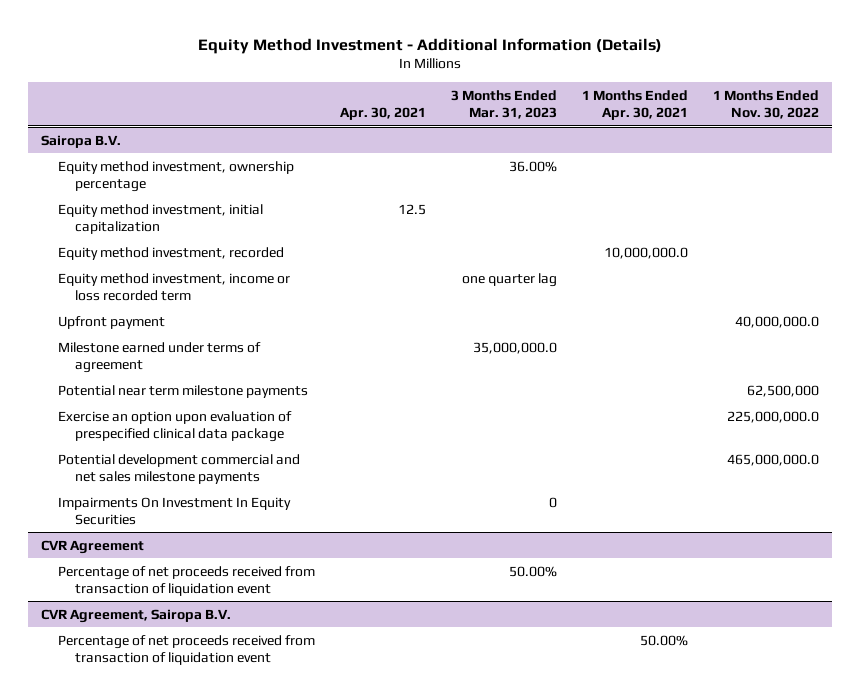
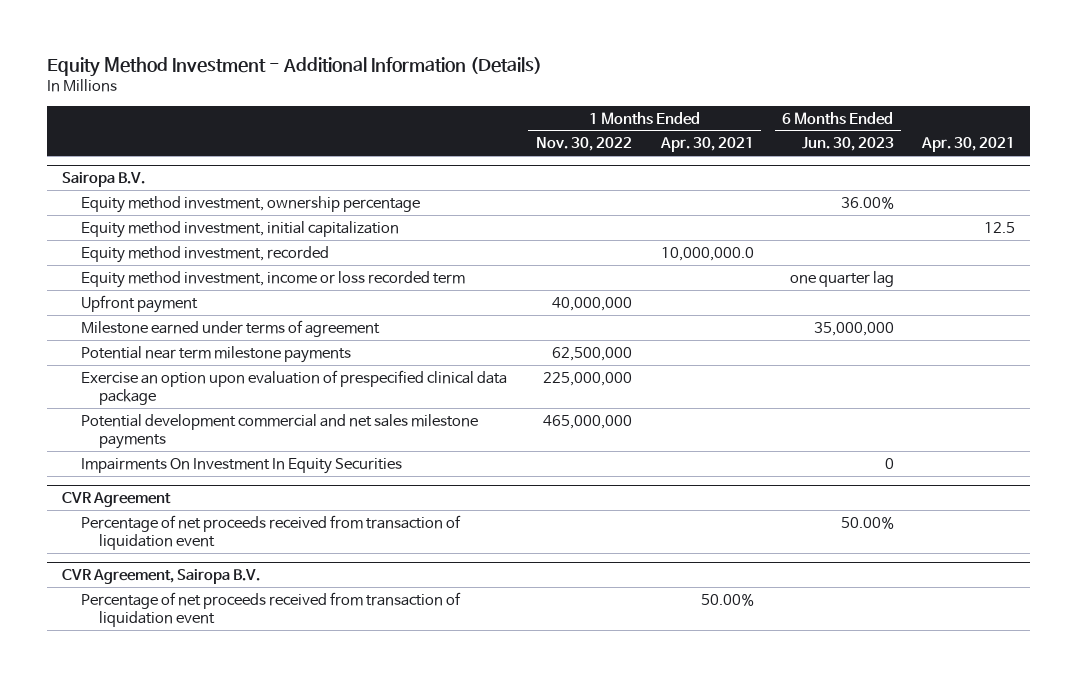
- | Apr. 30, 2021 | 3 Months Ended Mar. 31, 2023 | 1 Months Ended Apr. 30, 2021 | 1 Months Ended Nov. 30, 2022
+ | 1 Months Ended Nov. 30, 2022 | 1 Months Ended Apr. 30, 2021 | 6 Months Ended Jun. 30, 2023 | Apr. 30, 2021
@ Sairopa B.V.
- Upfront payment | | | | 40,000,000.0
+ Upfront payment | 40,000,000 | | |
- Exercise an option upon evaluation of prespecified clinical data package | | | | 225,000,000.0
- Potential development commercial and net sales milestone payments | | | | 465,000,000.0
+ Exercise an option upon evaluation of prespecified clinical data package | 225,000,000 | | |
+ Potential development commercial and net sales milestone payments | 465,000,000 | | |

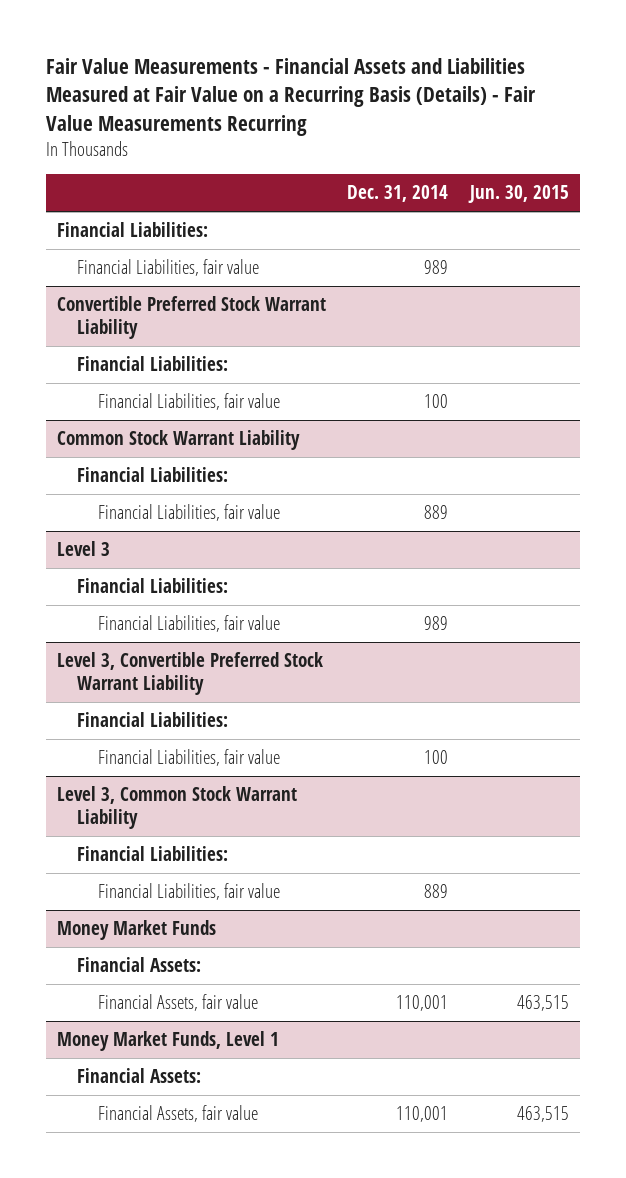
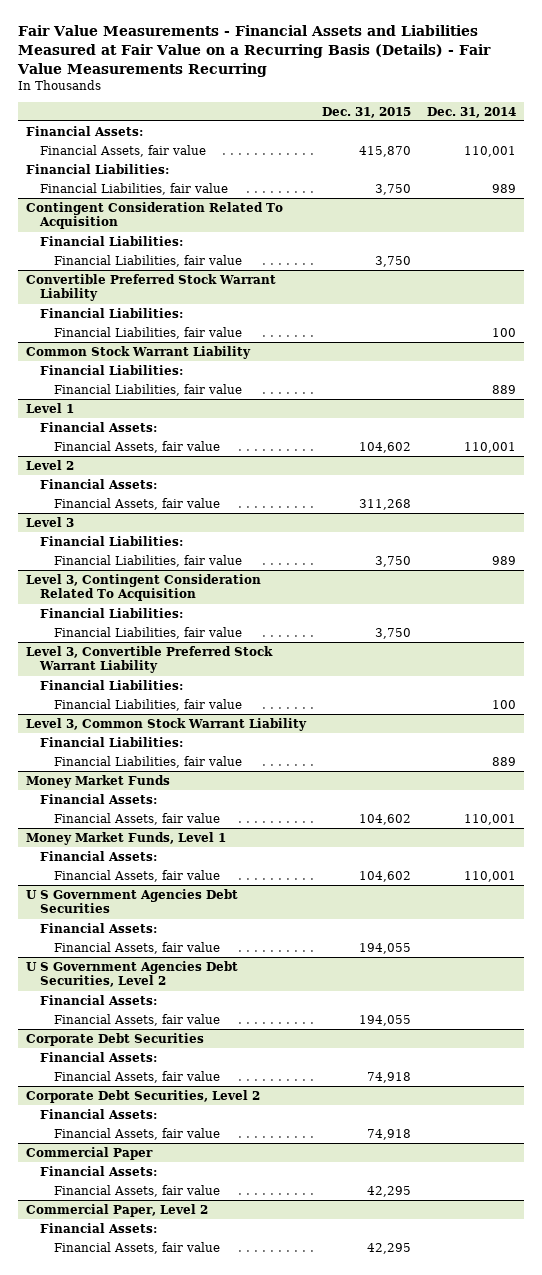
- | Dec. 31, 2014 | Jun. 30, 2015
+ | Dec. 31, 2015 | Dec. 31, 2014
+ Financial Assets:
+ Financial Assets, fair value | 415,870 | 110,001
+ Contingent Consideration Related To Acquisition
+ Financial Liabilities:
+ Financial Liabilities, fair value | 3,750 |
+ Level 1
+ Financial Assets:
+ Financial Assets, fair value | 104,602 | 110,001
+ Level 2
+ Financial Assets:
+ Financial Assets, fair value | 311,268 |
+ Level 3, Contingent Consideration Related To Acquisition
+ Financial Liabilities:
+ Financial Liabilities, fair value | 3,750 |
+ U S Government Agencies Debt Securities
+ Financial Assets:
+ Financial Assets, fair value | 194,055 |
+ U S Government Agencies Debt Securities, Level 2
+ Financial Assets:
+ Financial Assets, fair value | 194,055 |
+ Corporate Debt Securities
+ Financial Assets:
+ Financial Assets, fair value | 74,918 |
+ Corporate Debt Securities, Level 2
+ Financial Assets:
+ Financial Assets, fair value | 74,918 |
+ Commercial Paper
+ Financial Assets:
+ Financial Assets, fair value | 42,295 |
+ Commercial Paper, Level 2
+ Financial Assets:
+ Financial Assets, fair value | 42,295 |

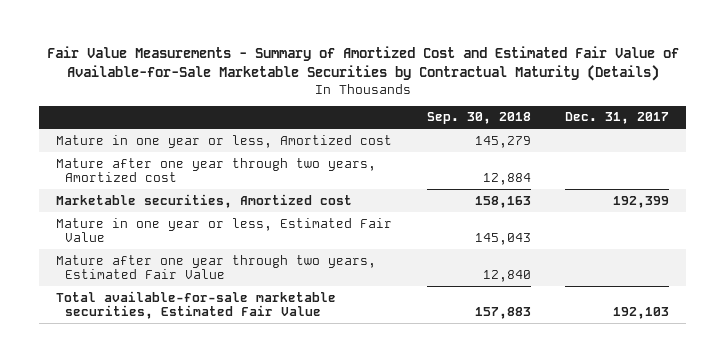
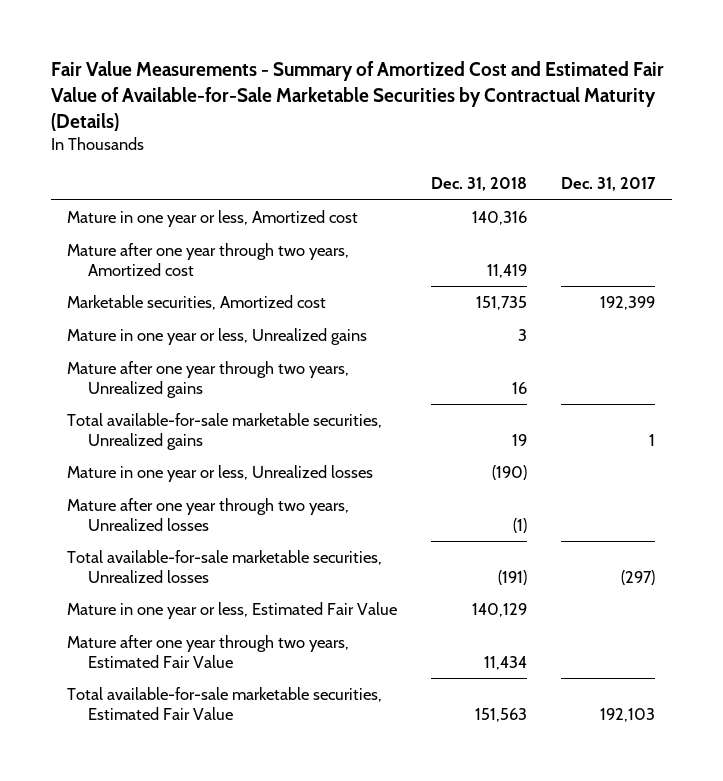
- | Sep. 30, 2018 | Dec. 31, 2017
+ | Dec. 31, 2018 | Dec. 31, 2017
+ Mature in one year or less, Unrealized gains | 3 |
+ Mature after one year through two years, Unrealized gains | 16 |
+ Total available-for-sale marketable securities, Unrealized gains | 19 | 1
+ Mature in one year or less, Unrealized losses | (190) |
+ Mature after one year through two years, Unrealized losses | (1) |
+ Total available-for-sale marketable securities, Unrealized losses | (191) | (297)

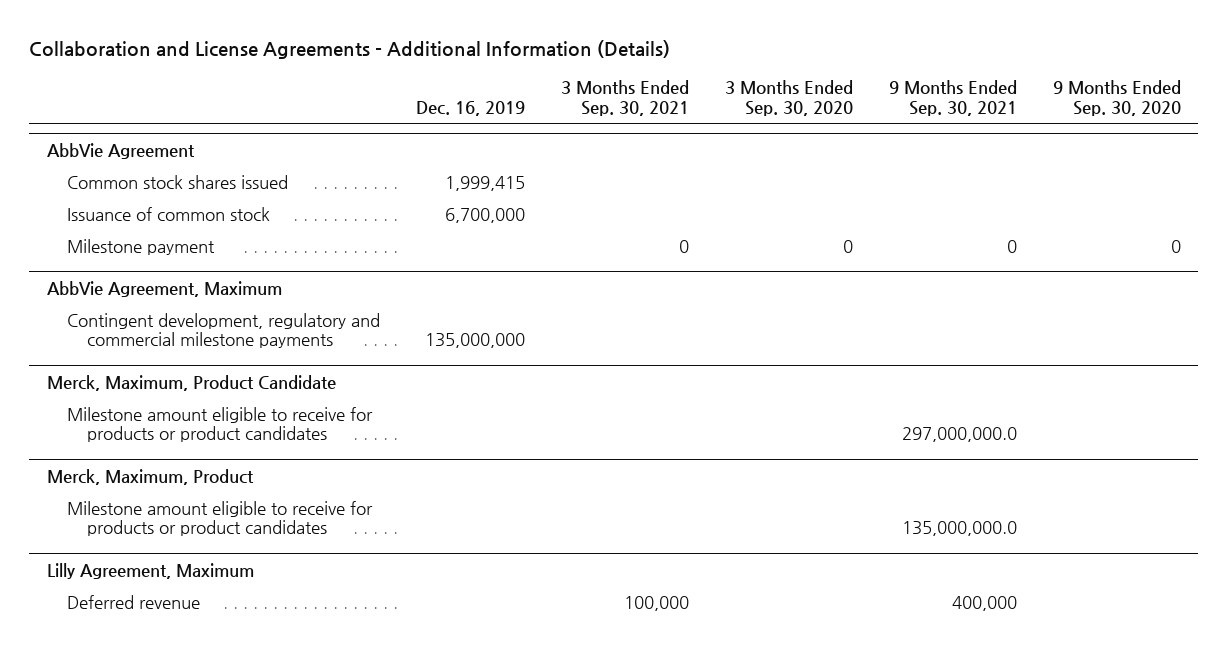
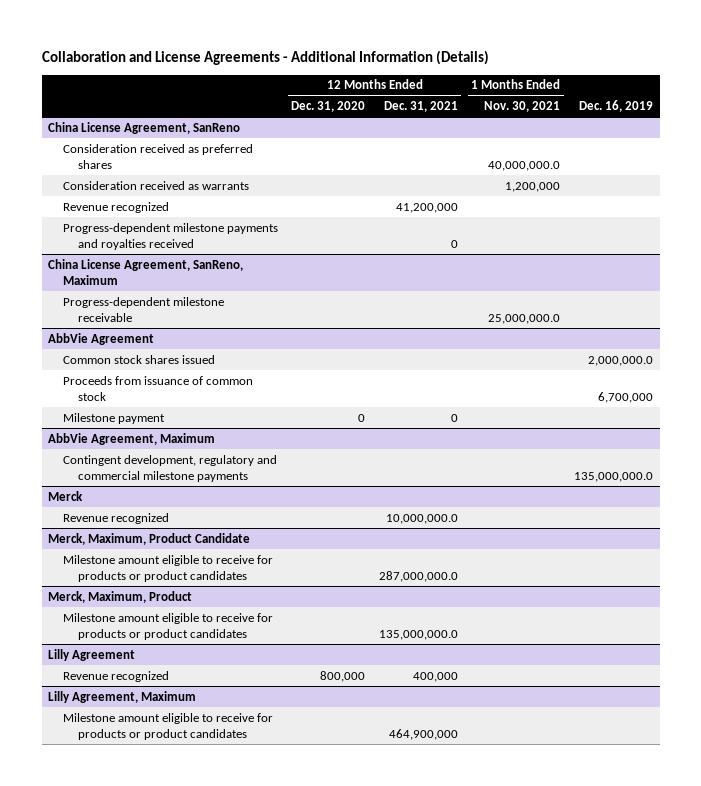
- | Dec. 16, 2019 | 3 Months Ended Sep. 30, 2021 | 3 Months Ended Sep. 30, 2020 | 9 Months Ended Sep. 30, 2021 | 9 Months Ended Sep. 30, 2020
+ | 12 Months Ended Dec. 31, 2020 | 12 Months Ended Dec. 31, 2021 | 1 Months Ended Nov. 30, 2021 | Dec. 16, 2019
+ China License Agreement, SanReno
+ Consideration received as preferred shares | | | 40,000,000.0 |
+ Consideration received as warrants | | | 1,200,000 |
+ Revenue recognized | | 41,200,000 | |
+ Progress-dependent milestone payments and royalties received | | 0 | |
+ China License Agreement, SanReno, Maximum
+ Progress-dependent milestone receivable | | | 25,000,000.0 |
@ AbbVie Agreement
- Common stock shares issued | 1,999,415 | | | |
- Issuance of common stock | 6,700,000 | | | |
+ Common stock shares issued | | | | 2,000,000.0
+ Proceeds from issuance of common stock | | | | 6,700,000
@ AbbVie Agreement, Maximum
- Contingent development, regulatory and commercial milestone payments | 135,000,000 | | | |
+ Contingent development, regulatory and commercial milestone payments | | | | 135,000,000.0
+ Merck
+ Revenue recognized | | 10,000,000.0 | |
+ Lilly Agreement
+ Revenue recognized | 800,000 | 400,000 | |
@ Lilly Agreement, Maximum
- Deferred revenue | | 100,000 | | 400,000 |
+ Milestone amount eligible to receive for products or product candidates | | 464,900,000 | |

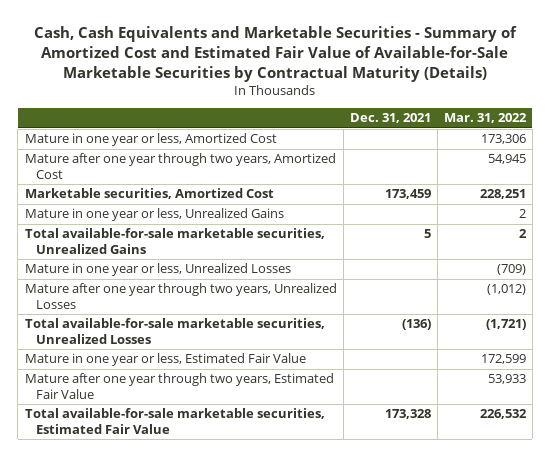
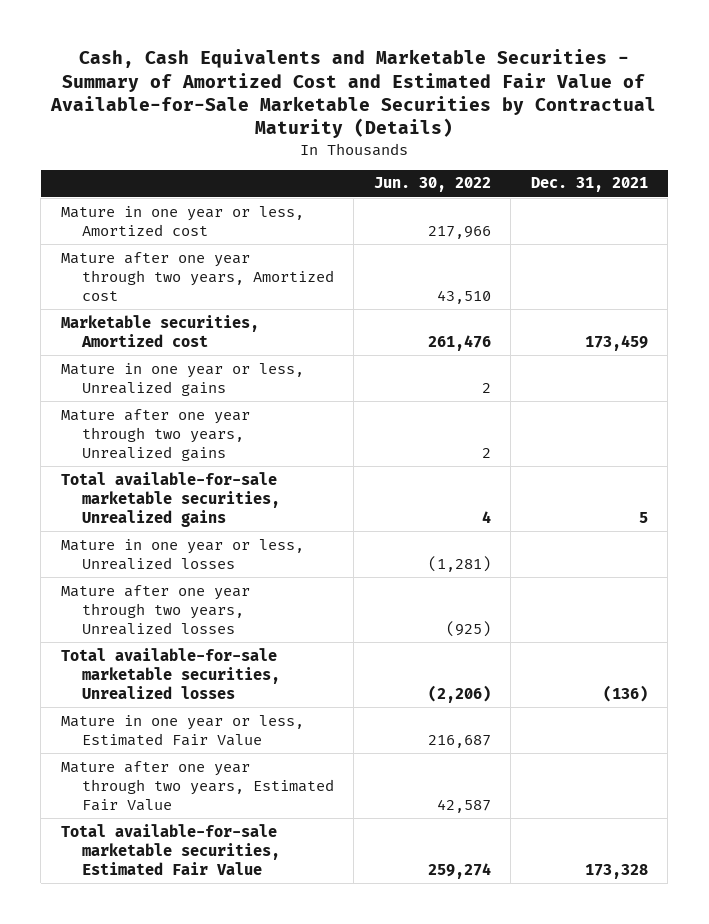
- | Dec. 31, 2021 | Mar. 31, 2022
+ | Jun. 30, 2022 | Dec. 31, 2021
- Mature in one year or less, Amortized Cost | | 173,306
- Mature after one year through two years, Amortized Cost | | 54,945
- Marketable securities, Amortized Cost | 173,459 | 228,251
- Mature in one year or less, Unrealized Gains | | 2
- Total available-for-sale marketable securities, Unrealized Gains | 5 | 2
- Mature in one year or less, Unrealized Losses | | (709)
- Mature after one year through two years, Unrealized Losses | | (1,012)
- Total available-for-sale marketable securities, Unrealized Losses | (136) | (1,721)
+ Mature in one year or less, Amortized cost | 217,966 |
+ Mature after one year through two years, Amortized cost | 43,510 |
+ Marketable securities, Amortized cost | 261,476 | 173,459
+ Mature in one year or less, Unrealized gains | 2 |
+ Mature after one year through two years, Unrealized gains | 2 |
+ Total available-for-sale marketable securities, Unrealized gains | 4 | 5
+ Mature in one year or less, Unrealized losses | (1,281) |
+ Mature after one year through two years, Unrealized losses | (925) |
+ Total available-for-sale marketable securities, Unrealized losses | (2,206) | (136)

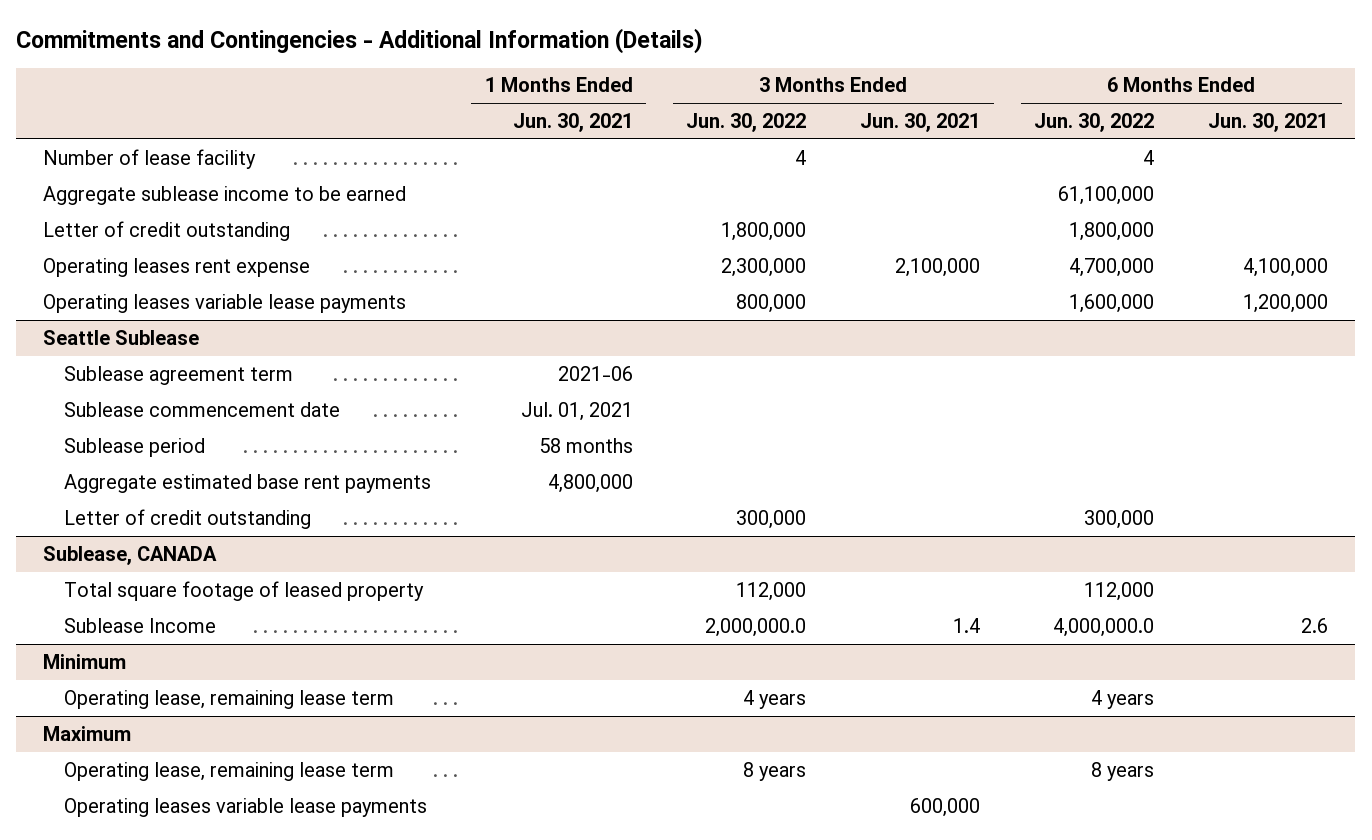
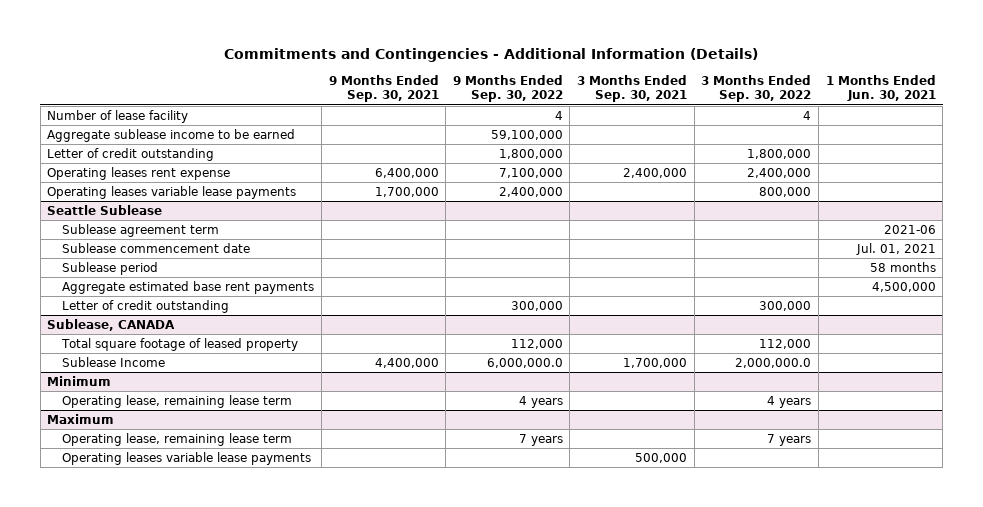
- | 1 Months Ended Jun. 30, 2021 | 3 Months Ended Jun. 30, 2022 | 3 Months Ended Jun. 30, 2021 | 6 Months Ended Jun. 30, 2022 | 6 Months Ended Jun. 30, 2021
+ | 9 Months Ended Sep. 30, 2021 | 9 Months Ended Sep. 30, 2022 | 3 Months Ended Sep. 30, 2021 | 3 Months Ended Sep. 30, 2022 | 1 Months Ended Jun. 30, 2021
@ Seattle Sublease
- Aggregate estimated base rent payments | 4,800,000 | | | |
+ Aggregate estimated base rent payments | | | | | 4,500,000

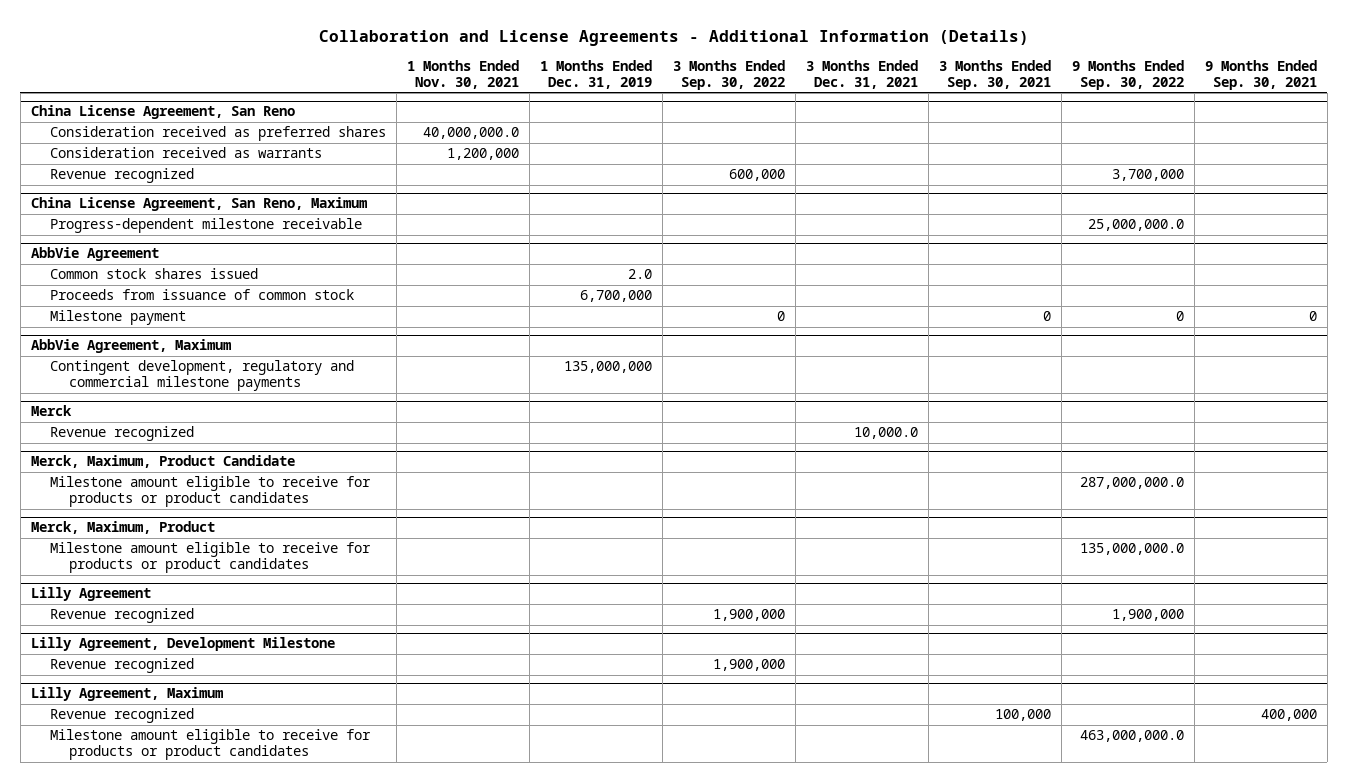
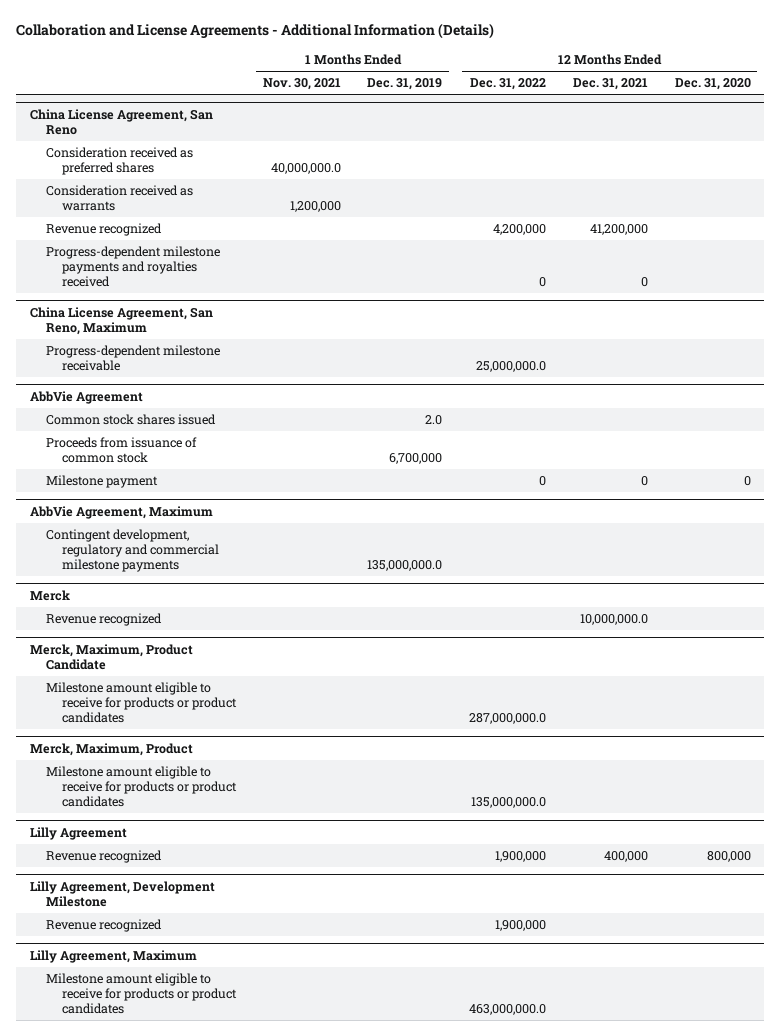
- | 1 Months Ended Nov. 30, 2021 | 1 Months Ended Dec. 31, 2019 | 3 Months Ended Sep. 30, 2022 | 3 Months Ended Dec. 31, 2021 | 3 Months Ended Sep. 30, 2021 | 9 Months Ended Sep. 30, 2022 | 9 Months Ended Sep. 30, 2021
+ | 1 Months Ended Nov. 30, 2021 | 1 Months Ended Dec. 31, 2019 | 12 Months Ended Dec. 31, 2022 | 12 Months Ended Dec. 31, 2021 | 12 Months Ended Dec. 31, 2020
@ China License Agreement, San Reno
+ Progress-dependent milestone payments and royalties received | | | 0 | 0 |
@ AbbVie Agreement, Maximum
- Contingent development, regulatory and commercial milestone payments | | 135,000,000 | | | | |
+ Contingent development, regulatory and commercial milestone payments | | 135,000,000.0 | | |
@ Lilly Agreement, Maximum
- Revenue recognized | | | | | 100,000 | | 400,000

